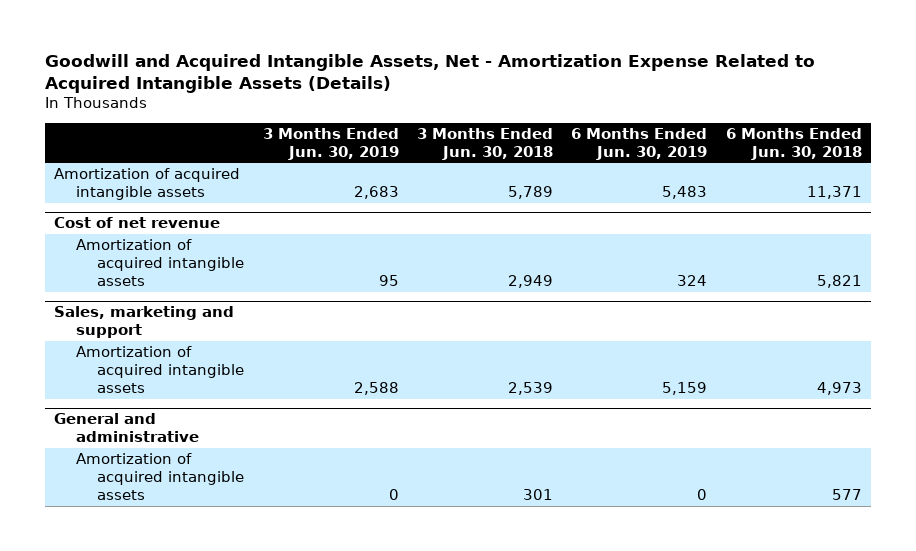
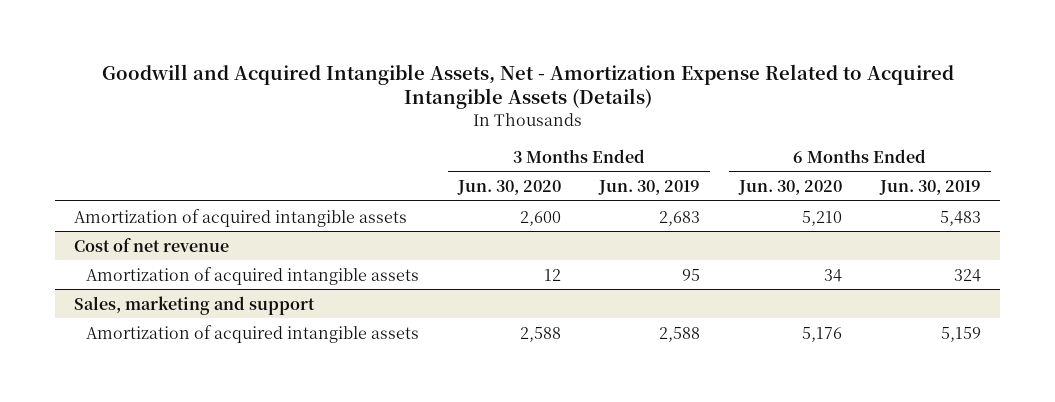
- | 3 Months Ended Jun. 30, 2019 | 3 Months Ended Jun. 30, 2018 | 6 Months Ended Jun. 30, 2019 | 6 Months Ended Jun. 30, 2018
+ | 3 Months Ended Jun. 30, 2020 | 3 Months Ended Jun. 30, 2019 | 6 Months Ended Jun. 30, 2020 | 6 Months Ended Jun. 30, 2019
- General and administrative
- Amortization of acquired intangible assets | 0 | 301 | 0 | 577

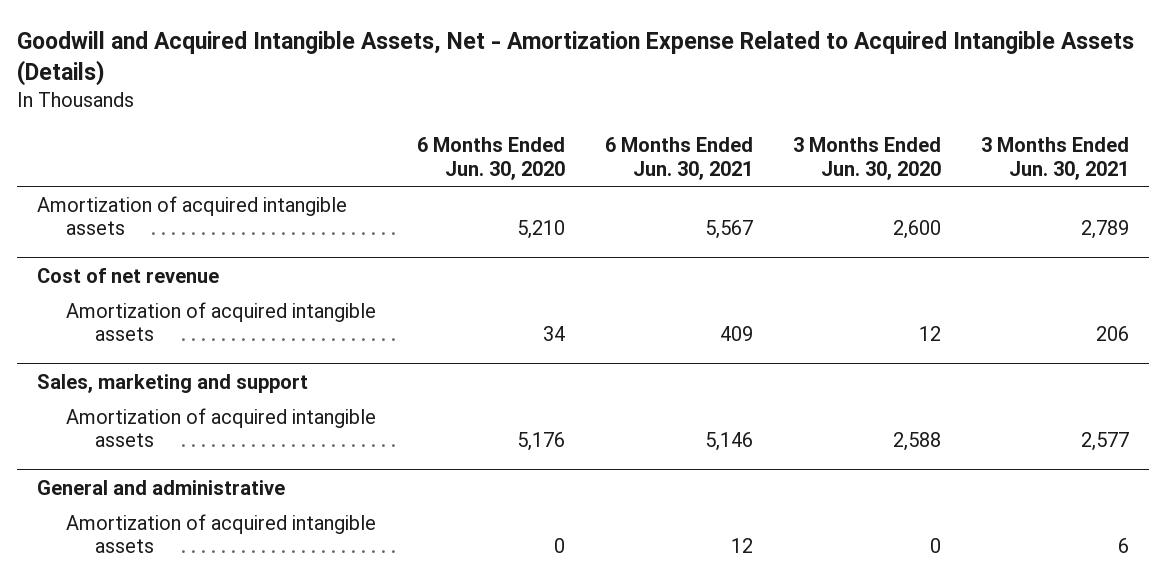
- | 3 Months Ended Jun. 30, 2020 | 3 Months Ended Jun. 30, 2019 | 6 Months Ended Jun. 30, 2020 | 6 Months Ended Jun. 30, 2019
+ | 6 Months Ended Jun. 30, 2020 | 6 Months Ended Jun. 30, 2021 | 3 Months Ended Jun. 30, 2020 | 3 Months Ended Jun. 30, 2021
+ General and administrative
+ Amortization of acquired intangible assets | 0 | 12 | 0 | 6

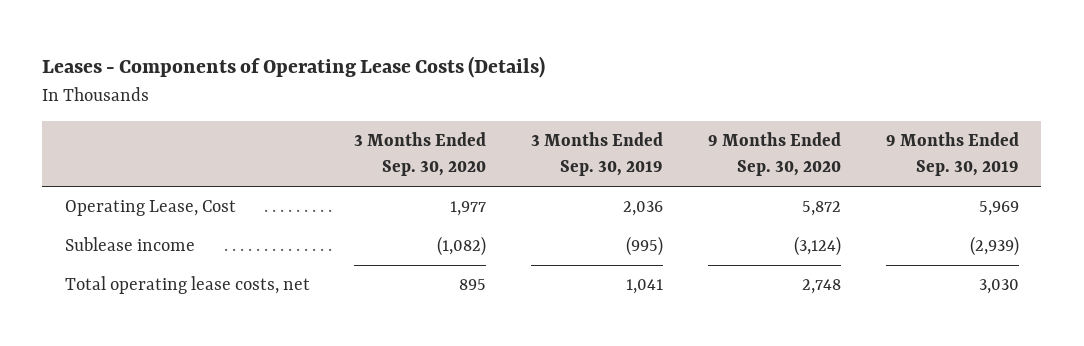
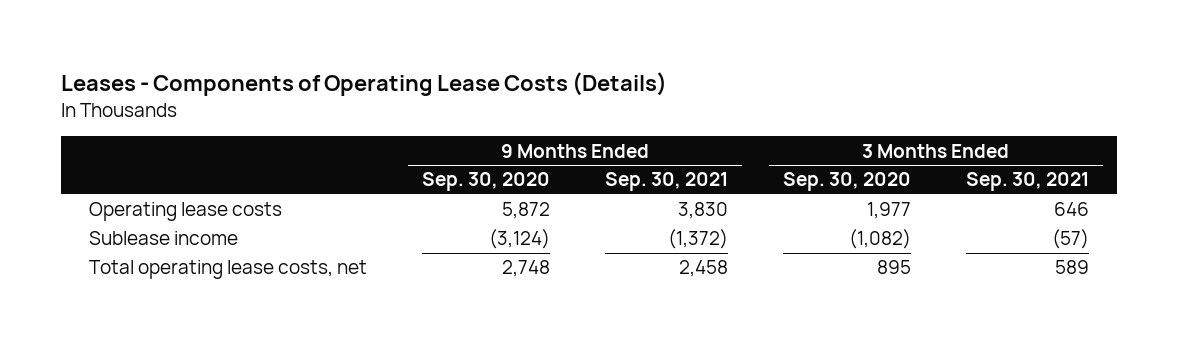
- | 3 Months Ended Sep. 30, 2020 | 3 Months Ended Sep. 30, 2019 | 9 Months Ended Sep. 30, 2020 | 9 Months Ended Sep. 30, 2019
+ | 9 Months Ended Sep. 30, 2020 | 9 Months Ended Sep. 30, 2021 | 3 Months Ended Sep. 30, 2020 | 3 Months Ended Sep. 30, 2021
- Operating Lease, Cost | 1,977 | 2,036 | 5,872 | 5,969
+ Operating lease costs | 5,872 | 3,830 | 1,977 | 646

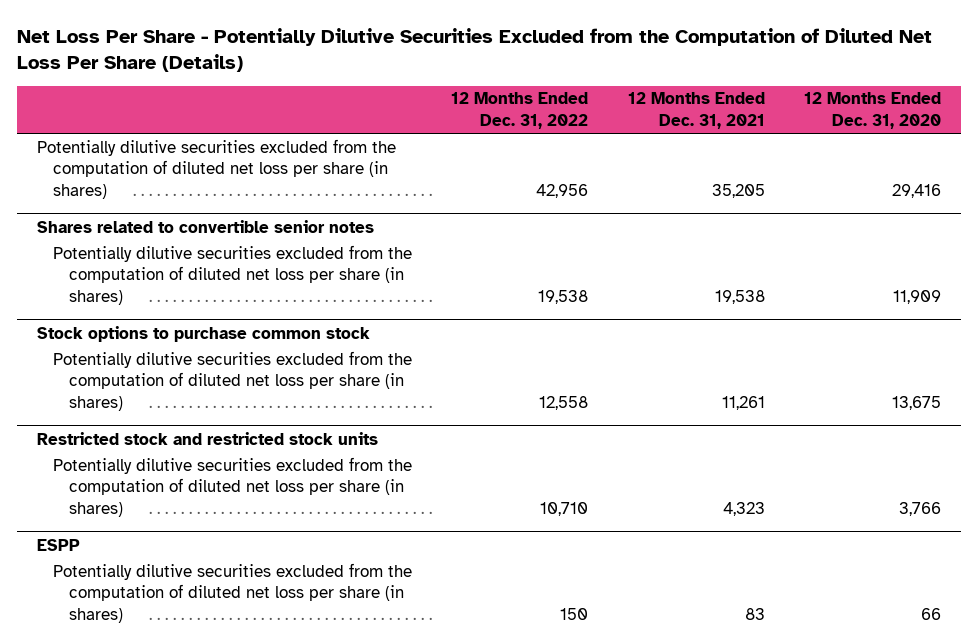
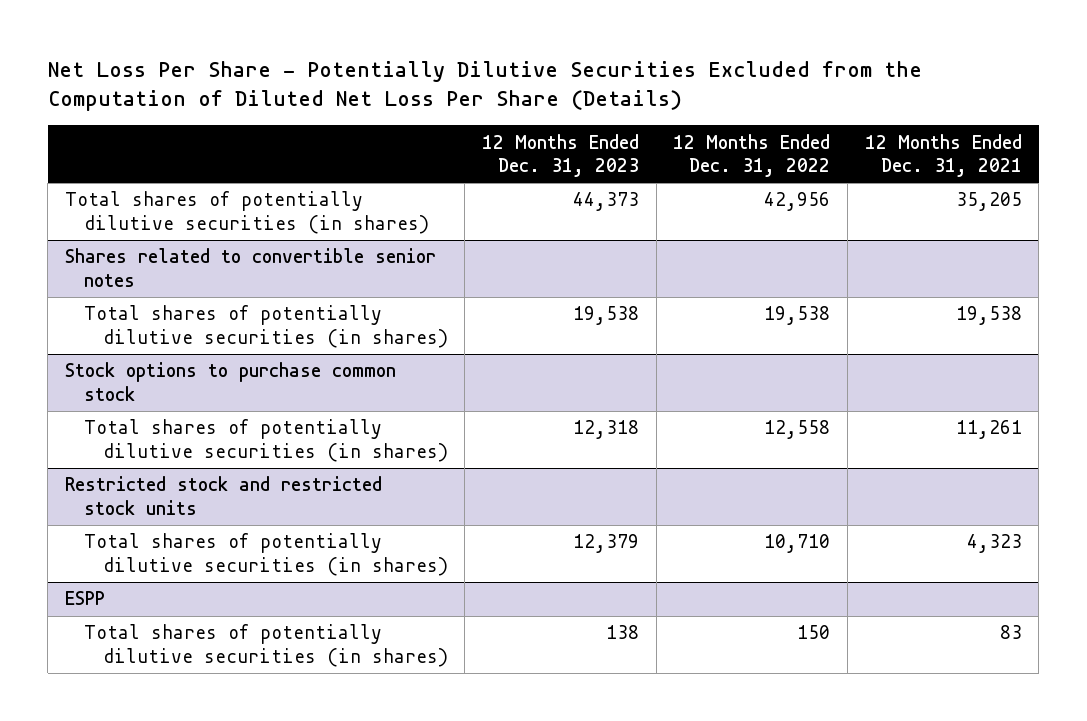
- | 12 Months Ended Dec. 31, 2022 | 12 Months Ended Dec. 31, 2021 | 12 Months Ended Dec. 31, 2020
+ | 12 Months Ended Dec. 31, 2023 | 12 Months Ended Dec. 31, 2022 | 12 Months Ended Dec. 31, 2021
- Potentially dilutive securities excluded from the computation of diluted net loss per share (in shares) | 42,956 | 35,205 | 29,416
+ Total shares of potentially dilutive securities (in shares) | 44,373 | 42,956 | 35,205
@ Shares related to convertible senior notes
- Potentially dilutive securities excluded from the computation of diluted net loss per share (in shares) | 19,538 | 19,538 | 11,909
+ Total shares of potentially dilutive securities (in shares) | 19,538 | 19,538 | 19,538
@ Stock options to purchase common stock
- Potentially dilutive securities excluded from the computation of diluted net loss per share (in shares) | 12,558 | 11,261 | 13,675
+ Total shares of potentially dilutive securities (in shares) | 12,318 | 12,558 | 11,261
@ Restricted stock and restricted stock units
- Potentially dilutive securities excluded from the computation of diluted net loss per share (in shares) | 10,710 | 4,323 | 3,766
+ Total shares of potentially dilutive securities (in shares) | 12,379 | 10,710 | 4,323
@ ESPP
- Potentially dilutive securities excluded from the computation of diluted net loss per share (in shares) | 150 | 83 | 66
+ Total shares of potentially dilutive securities (in shares) | 138 | 150 | 83

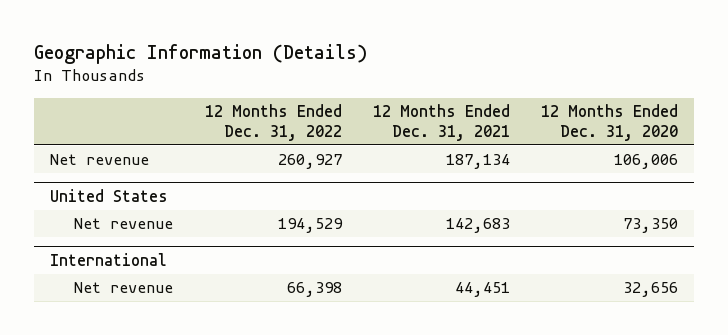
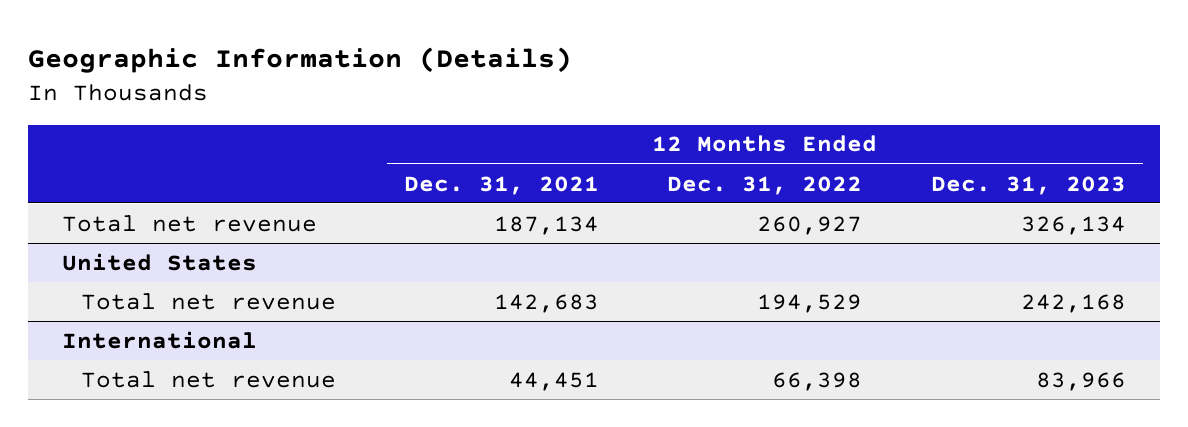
- | 12 Months Ended Dec. 31, 2022 | 12 Months Ended Dec. 31, 2021 | 12 Months Ended Dec. 31, 2020
+ | 12 Months Ended Dec. 31, 2021 | 12 Months Ended Dec. 31, 2022 | 12 Months Ended Dec. 31, 2023
- Net revenue | 260,927 | 187,134 | 106,006
+ Total net revenue | 187,134 | 260,927 | 326,134
@ United States
- Net revenue | 194,529 | 142,683 | 73,350
+ Total net revenue | 142,683 | 194,529 | 242,168
@ International
- Net revenue | 66,398 | 44,451 | 32,656
+ Total net revenue | 44,451 | 66,398 | 83,966

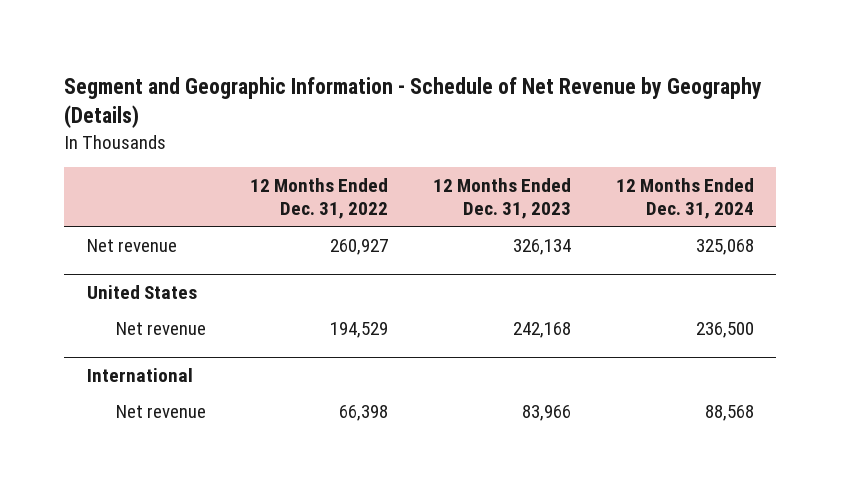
- Geographic Information (Details)
+ Segment and Geographic Information - Schedule of Net Revenue by Geography (Details)
- | 12 Months Ended Dec. 31, 2021 | 12 Months Ended Dec. 31, 2022 | 12 Months Ended Dec. 31, 2023
+ | 12 Months Ended Dec. 31, 2022 | 12 Months Ended Dec. 31, 2023 | 12 Months Ended Dec. 31, 2024
- Total net revenue | 187,134 | 260,927 | 326,134
+ Net revenue | 260,927 | 326,134 | 325,068
@ United States
- Total net revenue | 142,683 | 194,529 | 242,168
+ Net revenue | 194,529 | 242,168 | 236,500
@ International
- Total net revenue | 44,451 | 66,398 | 83,966
+ Net revenue | 66,398 | 83,966 | 88,568

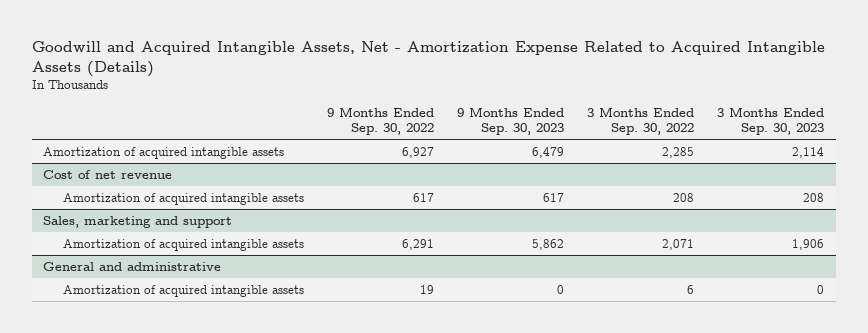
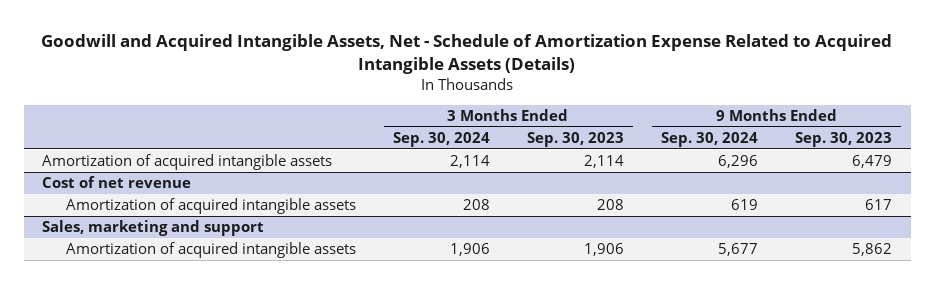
- Goodwill and Acquired Intangible Assets, Net - Amortization Expense Related to Acquired Intangible Assets (Details)
+ Goodwill and Acquired Intangible Assets, Net - Schedule of Amortization Expense Related to Acquired Intangible Assets (Details)
- | 9 Months Ended Sep. 30, 2022 | 9 Months Ended Sep. 30, 2023 | 3 Months Ended Sep. 30, 2022 | 3 Months Ended Sep. 30, 2023
+ | 3 Months Ended Sep. 30, 2024 | 3 Months Ended Sep. 30, 2023 | 9 Months Ended Sep. 30, 2024 | 9 Months Ended Sep. 30, 2023
- General and administrative
- Amortization of acquired intangible assets | 19 | 0 | 6 | 0

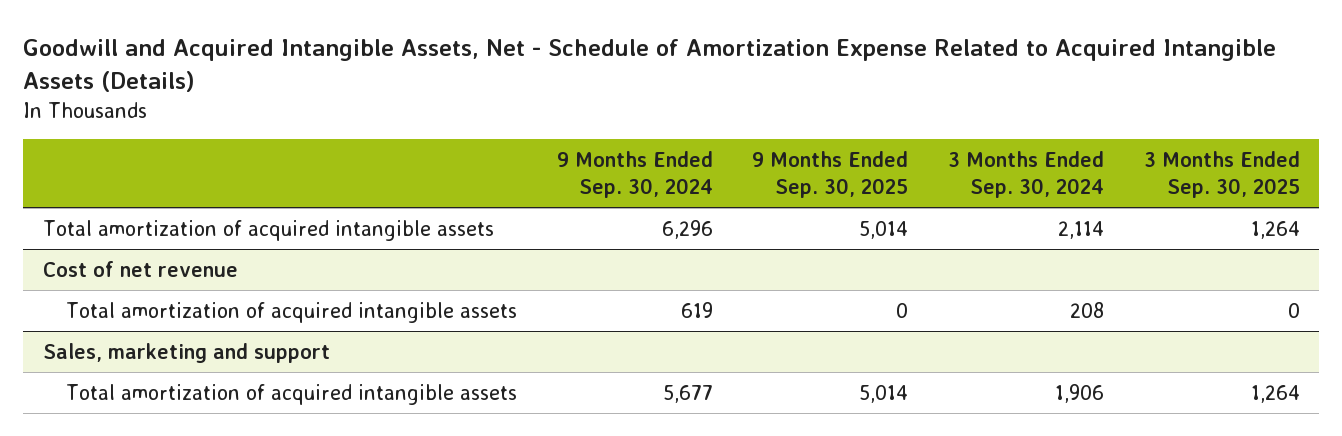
- | 3 Months Ended Sep. 30, 2024 | 3 Months Ended Sep. 30, 2023 | 9 Months Ended Sep. 30, 2024 | 9 Months Ended Sep. 30, 2023
+ | 9 Months Ended Sep. 30, 2024 | 9 Months Ended Sep. 30, 2025 | 3 Months Ended Sep. 30, 2024 | 3 Months Ended Sep. 30, 2025
- Amortization of acquired intangible assets | 2,114 | 2,114 | 6,296 | 6,479
+ Total amortization of acquired intangible assets | 6,296 | 5,014 | 2,114 | 1,264
@ Cost of net revenue
- Amortization of acquired intangible assets | 208 | 208 | 619 | 617
+ Total amortization of acquired intangible assets | 619 | 0 | 208 | 0
@ Sales, marketing and support
- Amortization of acquired intangible assets | 1,906 | 1,906 | 5,677 | 5,862
+ Total amortization of acquired intangible assets | 5,677 | 5,014 | 1,906 | 1,264

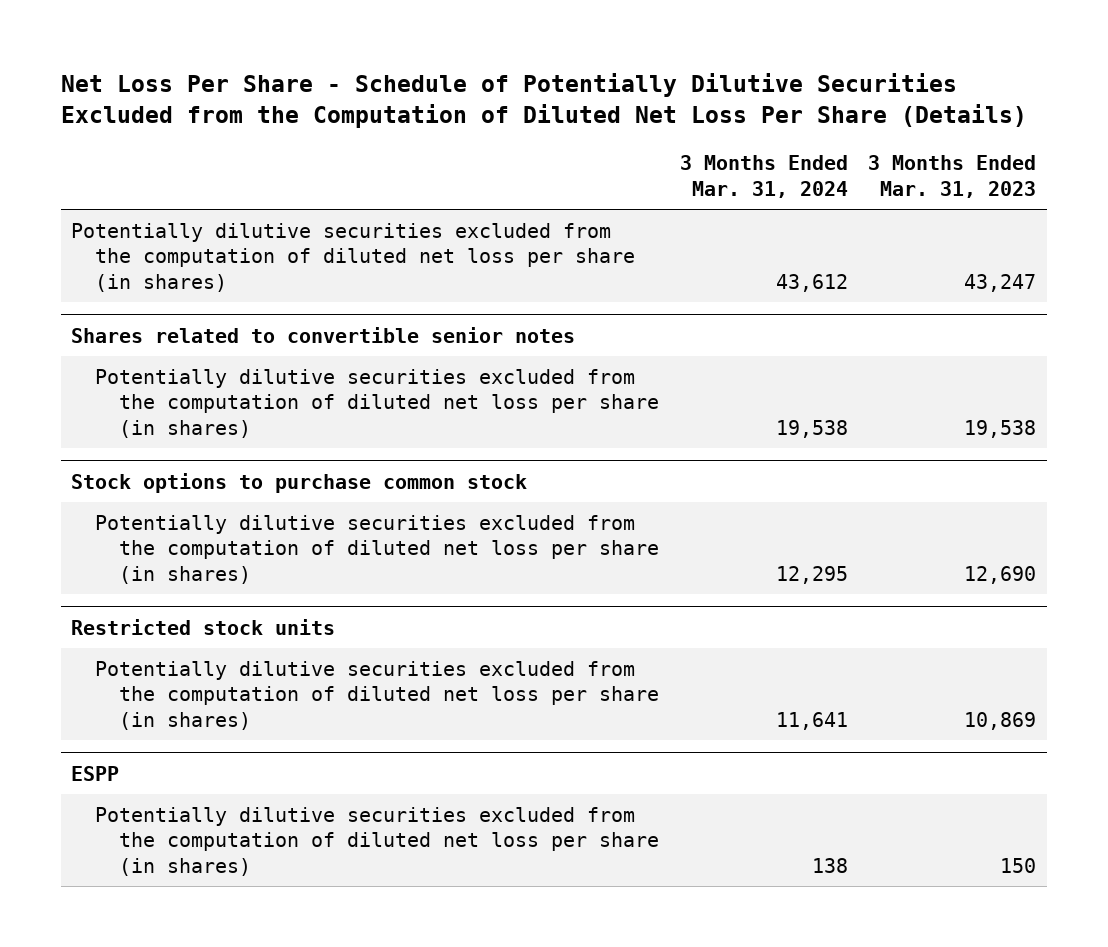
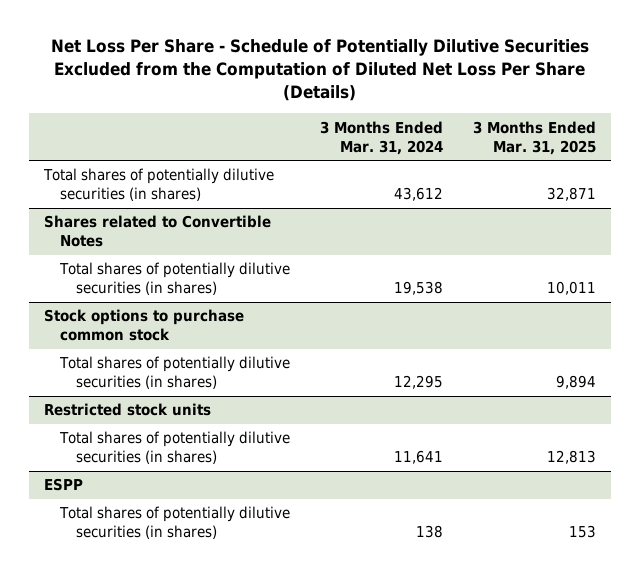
- | 3 Months Ended Mar. 31, 2024 | 3 Months Ended Mar. 31, 2023
+ | 3 Months Ended Mar. 31, 2024 | 3 Months Ended Mar. 31, 2025
- Potentially dilutive securities excluded from the computation of diluted net loss per share (in shares) | 43,612 | 43,247
- Shares related to convertible senior notes
- Potentially dilutive securities excluded from the computation of diluted net loss per share (in shares) | 19,538 | 19,538
+ Total shares of potentially dilutive securities (in shares) | 43,612 | 32,871
+ Shares related to Convertible Notes
+ Total shares of potentially dilutive securities (in shares) | 19,538 | 10,011
@ Stock options to purchase common stock
- Potentially dilutive securities excluded from the computation of diluted net loss per share (in shares) | 12,295 | 12,690
+ Total shares of potentially dilutive securities (in shares) | 12,295 | 9,894
@ Restricted stock units
- Potentially dilutive securities excluded from the computation of diluted net loss per share (in shares) | 11,641 | 10,869
+ Total shares of potentially dilutive securities (in shares) | 11,641 | 12,813
@ ESPP
- Potentially dilutive securities excluded from the computation of diluted net loss per share (in shares) | 138 | 150
+ Total shares of potentially dilutive securities (in shares) | 138 | 153

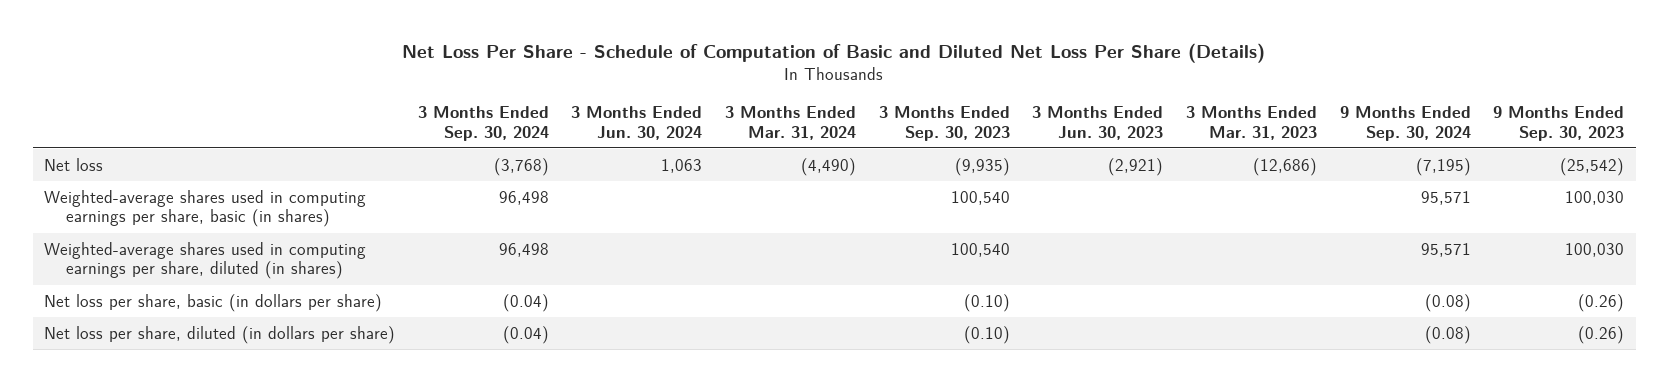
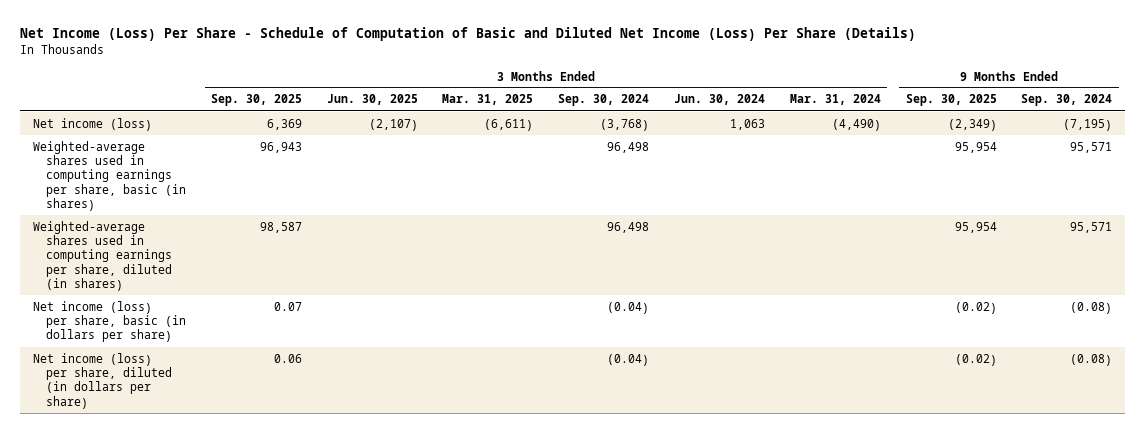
- Net Loss Per Share - Schedule of Computation of Basic and Diluted Net Loss Per Share (Details)
+ Net Income (Loss) Per Share - Schedule of Computation of Basic and Diluted Net Income (Loss) Per Share (Details)
- | 3 Months Ended Sep. 30, 2024 | 3 Months Ended Jun. 30, 2024 | 3 Months Ended Mar. 31, 2024 | 3 Months Ended Sep. 30, 2023 | 3 Months Ended Jun. 30, 2023 | 3 Months Ended Mar. 31, 2023 | 9 Months Ended Sep. 30, 2024 | 9 Months Ended Sep. 30, 2023
+ | 3 Months Ended Sep. 30, 2025 | 3 Months Ended Jun. 30, 2025 | 3 Months Ended Mar. 31, 2025 | 3 Months Ended Sep. 30, 2024 | 3 Months Ended Jun. 30, 2024 | 3 Months Ended Mar. 31, 2024 | 9 Months Ended Sep. 30, 2025 | 9 Months Ended Sep. 30, 2024
- Net loss | (3,768) | 1,063 | (4,490) | (9,935) | (2,921) | (12,686) | (7,195) | (25,542)
+ Net income (loss) | 6,369 | (2,107) | (6,611) | (3,768) | 1,063 | (4,490) | (2,349) | (7,195)
- Net loss per share, basic (in dollars per share) | (0.04) | | | (0.10) | | | (0.08) | (0.26)
- Net loss per share, diluted (in dollars per share) | (0.04) | | | (0.10) | | | (0.08) | (0.26)
+ Net income (loss) per share, basic (in dollars per share) | 0.07 | | | (0.04) | | | (0.02) | (0.08)
+ Net income (loss) per share, diluted (in dollars per share) | 0.06 | | | (0.04) | | | (0.02) | (0.08)

